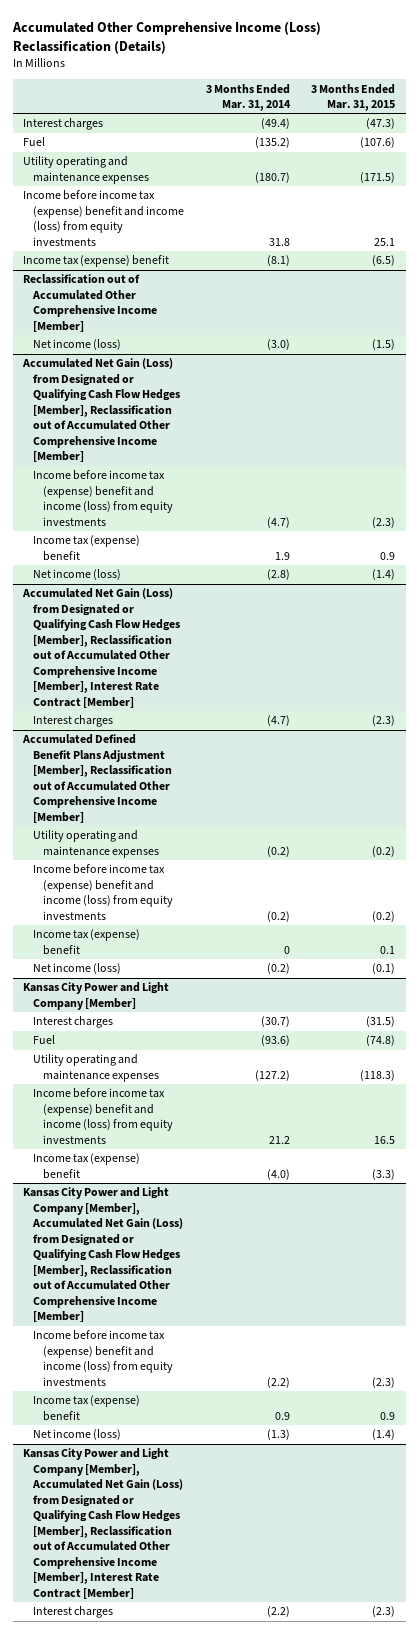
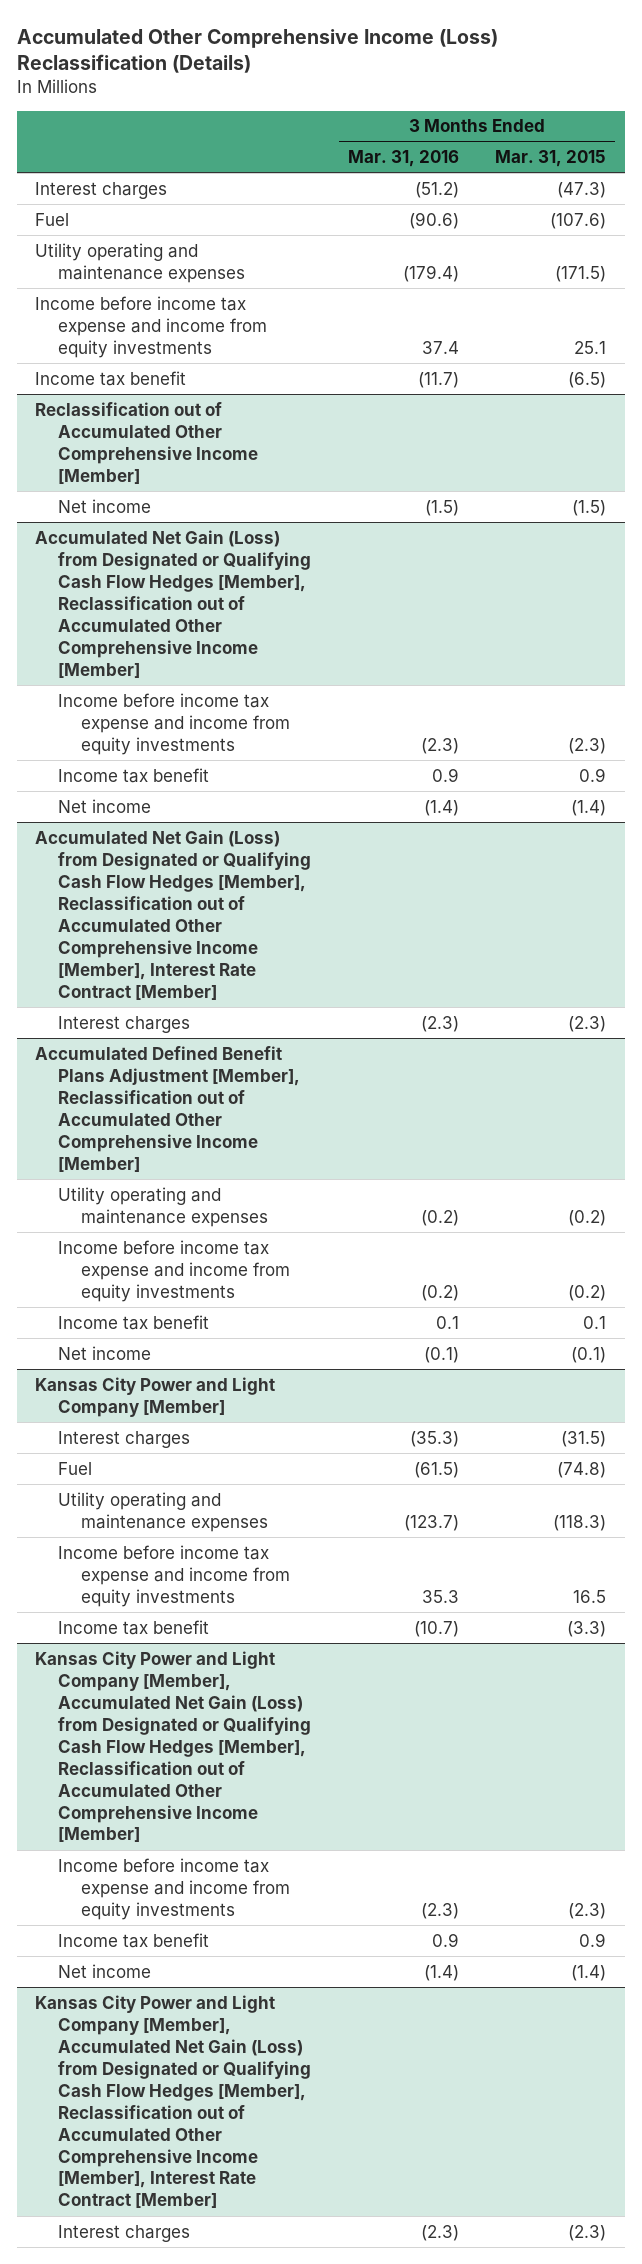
- | 3 Months Ended Mar. 31, 2014 | 3 Months Ended Mar. 31, 2015
+ | 3 Months Ended Mar. 31, 2016 | 3 Months Ended Mar. 31, 2015
- Income before income tax (expense) benefit and income (loss) from equity investments | 31.8 | 25.1
- Income tax (expense) benefit | (8.1) | (6.5)
+ Income before income tax expense and income from equity investments | 37.4 | 25.1
+ Income tax benefit | (11.7) | (6.5)
@ Reclassification out of Accumulated Other Comprehensive Income [Member]
- Net income (loss) | (3.0) | (1.5)
+ Net income | (1.5) | (1.5)
@ Accumulated Net Gain (Loss) from Designated or Qualifying Cash Flow Hedges [Member], Reclassification out of Accumulated Other Comprehensive Income [Member]
- Income before income tax (expense) benefit and income (loss) from equity investments | (4.7) | (2.3)
- Income tax (expense) benefit | 1.9 | 0.9
- Net income (loss) | (2.8) | (1.4)
+ Income before income tax expense and income from equity investments | (2.3) | (2.3)
+ Income tax benefit | 0.9 | 0.9
+ Net income | (1.4) | (1.4)
@ Accumulated Defined Benefit Plans Adjustment [Member], Reclassification out of Accumulated Other Comprehensive Income [Member]
- Income before income tax (expense) benefit and income (loss) from equity investments | (0.2) | (0.2)
- Income tax (expense) benefit | 0 | 0.1
- Net income (loss) | (0.2) | (0.1)
+ Income before income tax expense and income from equity investments | (0.2) | (0.2)
+ Income tax benefit | 0.1 | 0.1
+ Net income | (0.1) | (0.1)
@ Kansas City Power and Light Company [Member]
- Income before income tax (expense) benefit and income (loss) from equity investments | 21.2 | 16.5
- Income tax (expense) benefit | (4.0) | (3.3)
+ Income before income tax expense and income from equity investments | 35.3 | 16.5
+ Income tax benefit | (10.7) | (3.3)
@ Kansas City Power and Light Company [Member], Accumulated Net Gain (Loss) from Designated or Qualifying Cash Flow Hedges [Member], Reclassification out of Accumulated Other Comprehensive Income [Member]
- Income before income tax (expense) benefit and income (loss) from equity investments | (2.2) | (2.3)
- Income tax (expense) benefit | 0.9 | 0.9
- Net income (loss) | (1.3) | (1.4)
+ Income before income tax expense and income from equity investments | (2.3) | (2.3)
+ Income tax benefit | 0.9 | 0.9
+ Net income | (1.4) | (1.4)

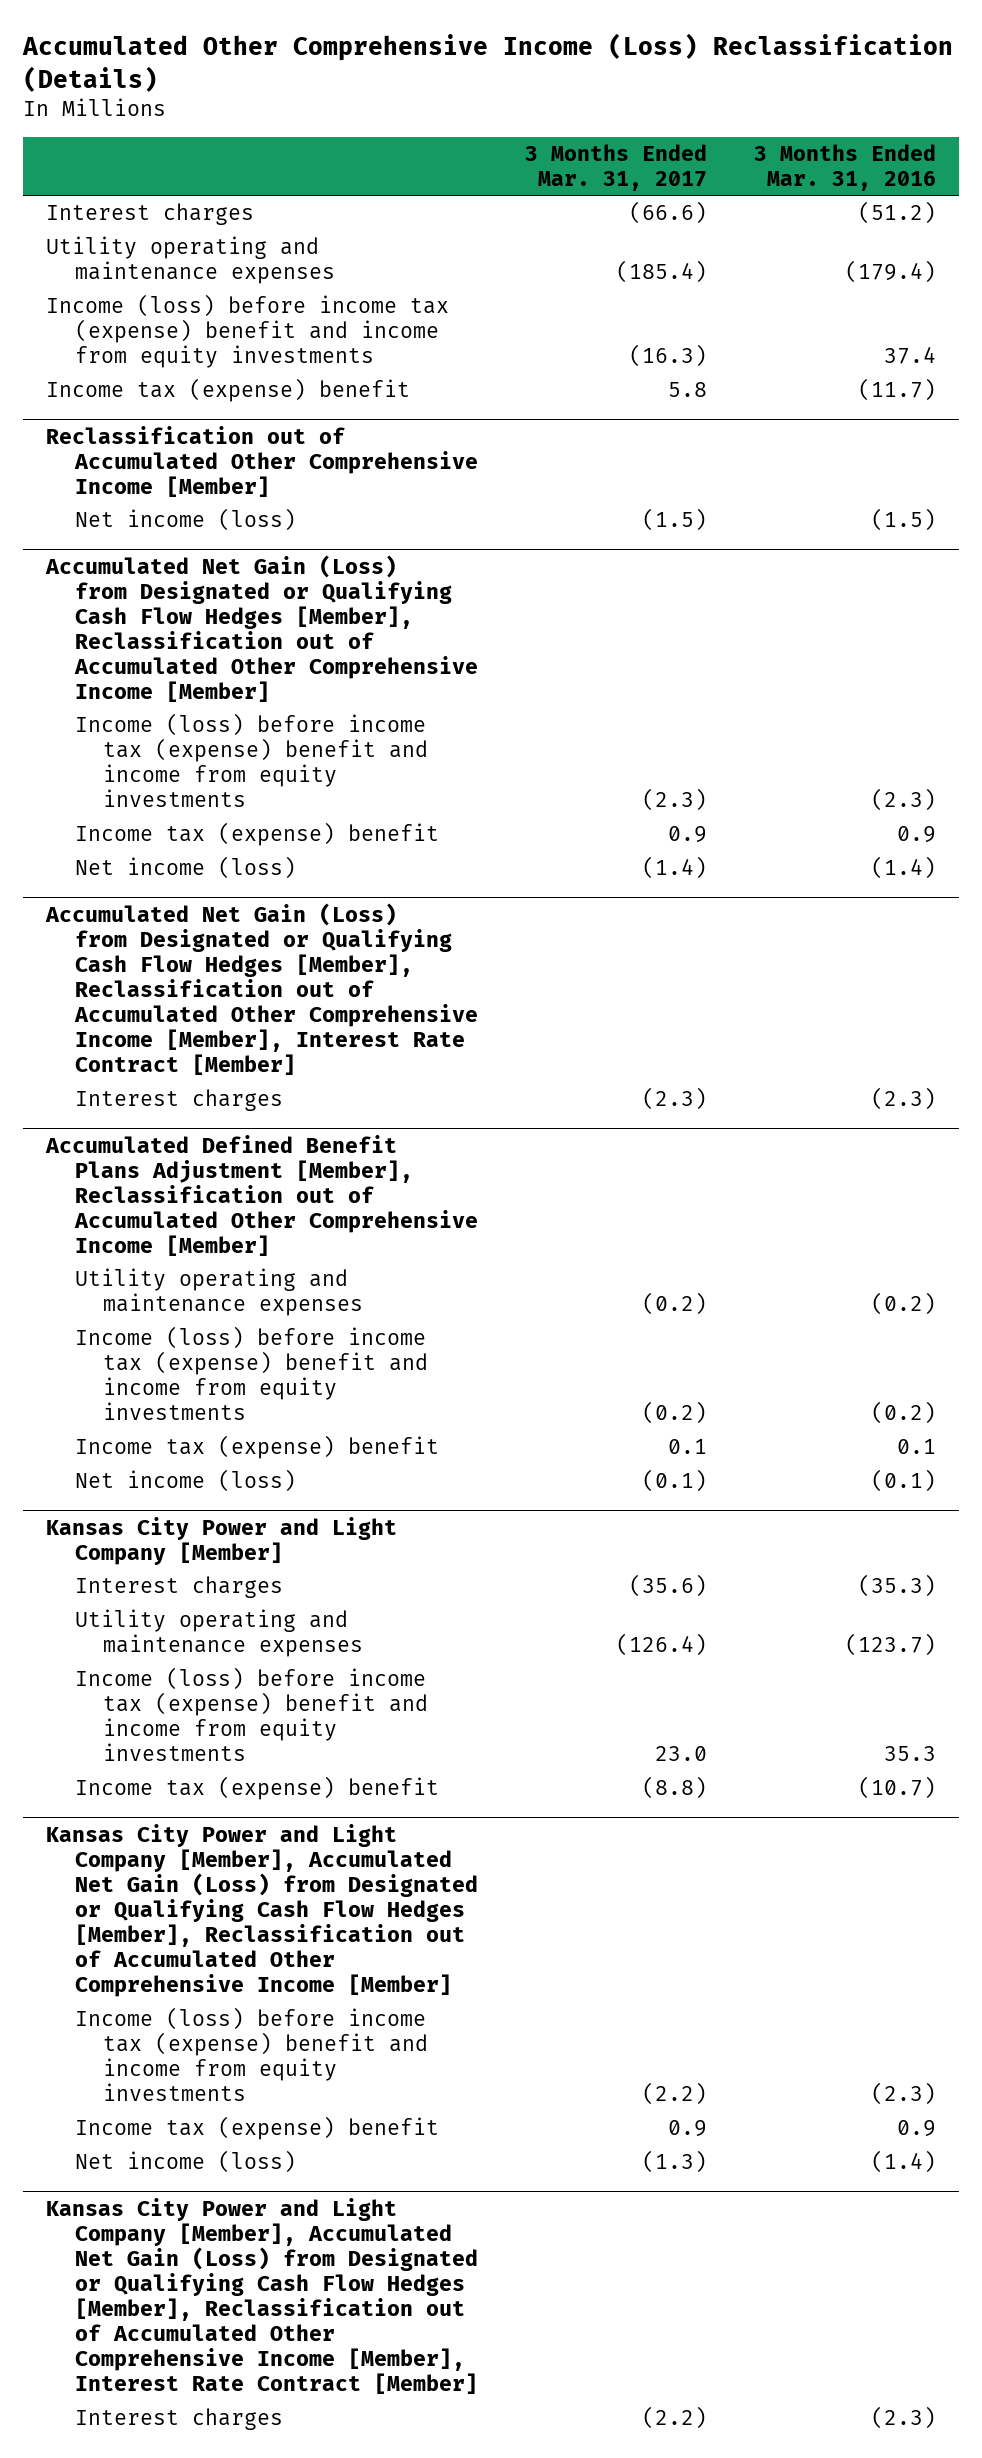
- | 3 Months Ended Mar. 31, 2016 | 3 Months Ended Mar. 31, 2015
+ | 3 Months Ended Mar. 31, 2017 | 3 Months Ended Mar. 31, 2016
- Fuel | (90.6) | (107.6)
- Income before income tax expense and income from equity investments | 37.4 | 25.1
- Income tax benefit | (11.7) | (6.5)
+ Income (loss) before income tax (expense) benefit and income from equity investments | (16.3) | 37.4
+ Income tax (expense) benefit | 5.8 | (11.7)
@ Reclassification out of Accumulated Other Comprehensive Income [Member]
- Net income | (1.5) | (1.5)
+ Net income (loss) | (1.5) | (1.5)
@ Accumulated Net Gain (Loss) from Designated or Qualifying Cash Flow Hedges [Member], Reclassification out of Accumulated Other Comprehensive Income [Member]
- Income before income tax expense and income from equity investments | (2.3) | (2.3)
- Income tax benefit | 0.9 | 0.9
- Net income | (1.4) | (1.4)
+ Income (loss) before income tax (expense) benefit and income from equity investments | (2.3) | (2.3)
+ Income tax (expense) benefit | 0.9 | 0.9
+ Net income (loss) | (1.4) | (1.4)
@ Accumulated Defined Benefit Plans Adjustment [Member], Reclassification out of Accumulated Other Comprehensive Income [Member]
- Income before income tax expense and income from equity investments | (0.2) | (0.2)
- Income tax benefit | 0.1 | 0.1
- Net income | (0.1) | (0.1)
+ Income (loss) before income tax (expense) benefit and income from equity investments | (0.2) | (0.2)
+ Income tax (expense) benefit | 0.1 | 0.1
+ Net income (loss) | (0.1) | (0.1)
@ Kansas City Power and Light Company [Member]
- Fuel | (61.5) | (74.8)
- Income before income tax expense and income from equity investments | 35.3 | 16.5
- Income tax benefit | (10.7) | (3.3)
+ Income (loss) before income tax (expense) benefit and income from equity investments | 23.0 | 35.3
+ Income tax (expense) benefit | (8.8) | (10.7)
@ Kansas City Power and Light Company [Member], Accumulated Net Gain (Loss) from Designated or Qualifying Cash Flow Hedges [Member], Reclassification out of Accumulated Other Comprehensive Income [Member]
- Income before income tax expense and income from equity investments | (2.3) | (2.3)
- Income tax benefit | 0.9 | 0.9
- Net income | (1.4) | (1.4)
+ Income (loss) before income tax (expense) benefit and income from equity investments | (2.2) | (2.3)
+ Income tax (expense) benefit | 0.9 | 0.9
+ Net income (loss) | (1.3) | (1.4)

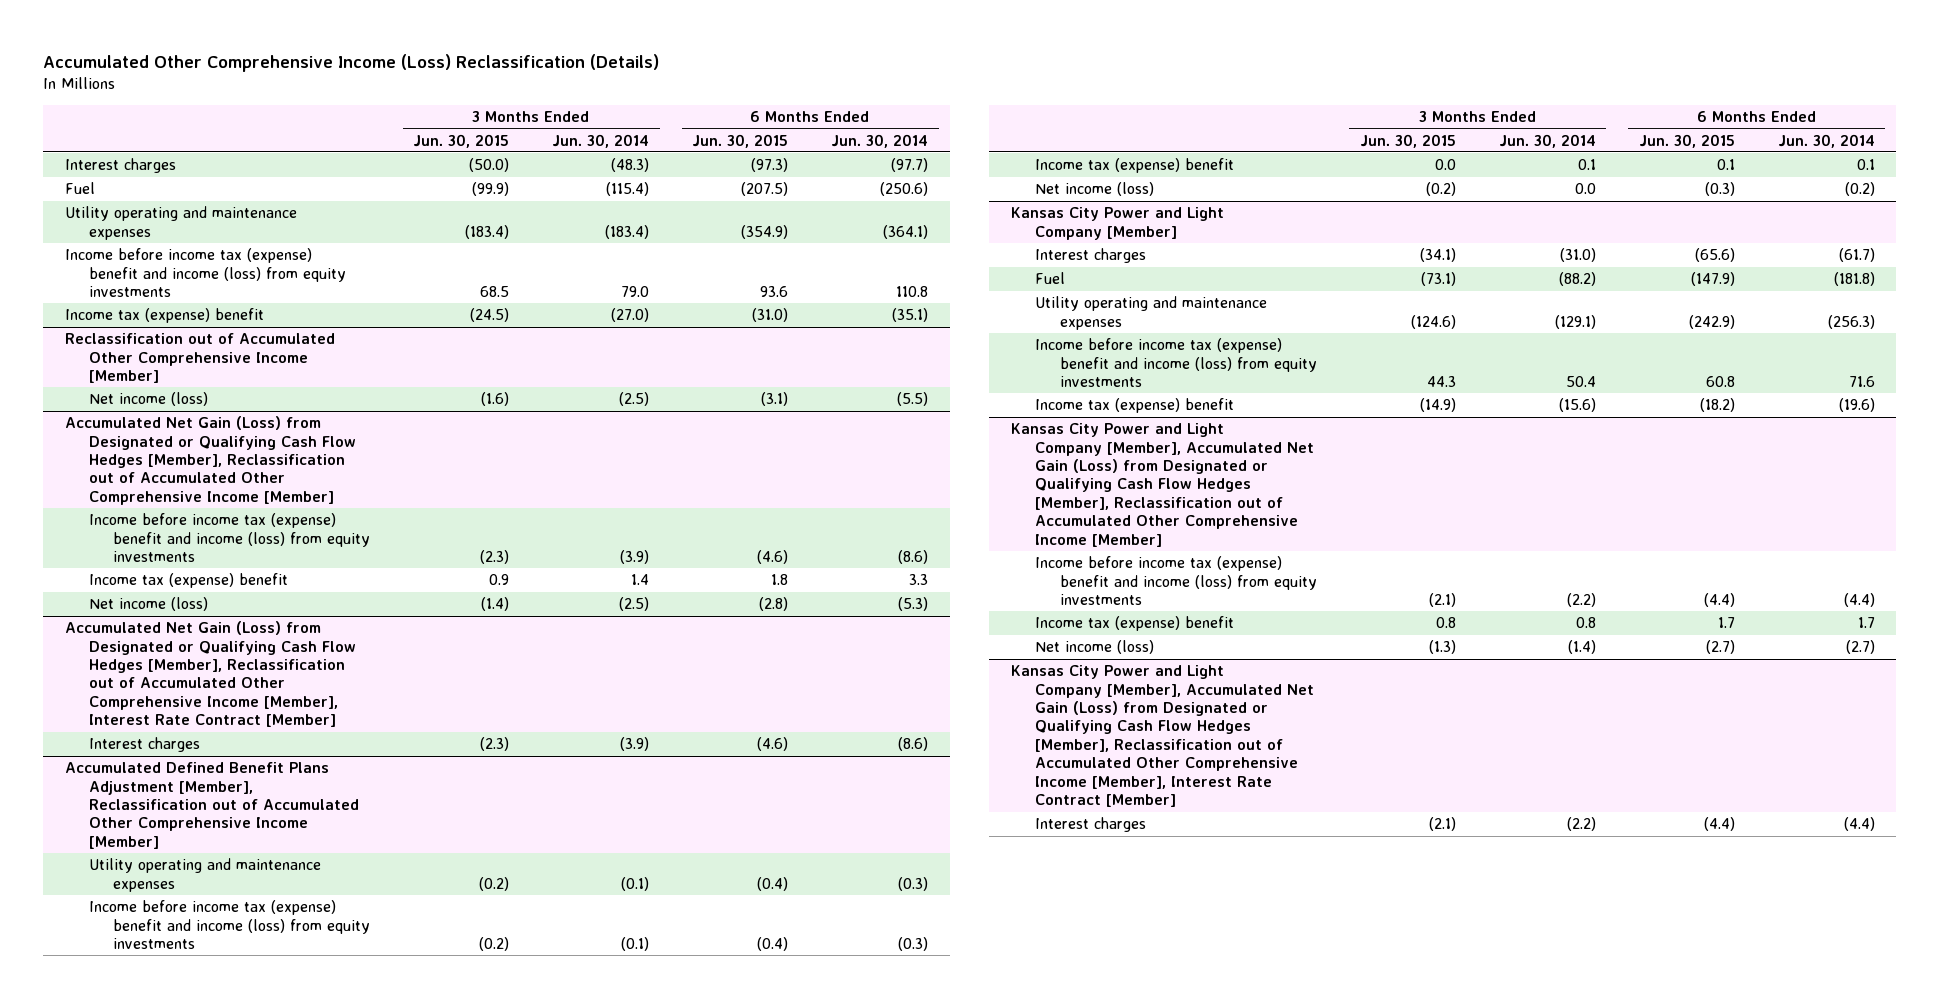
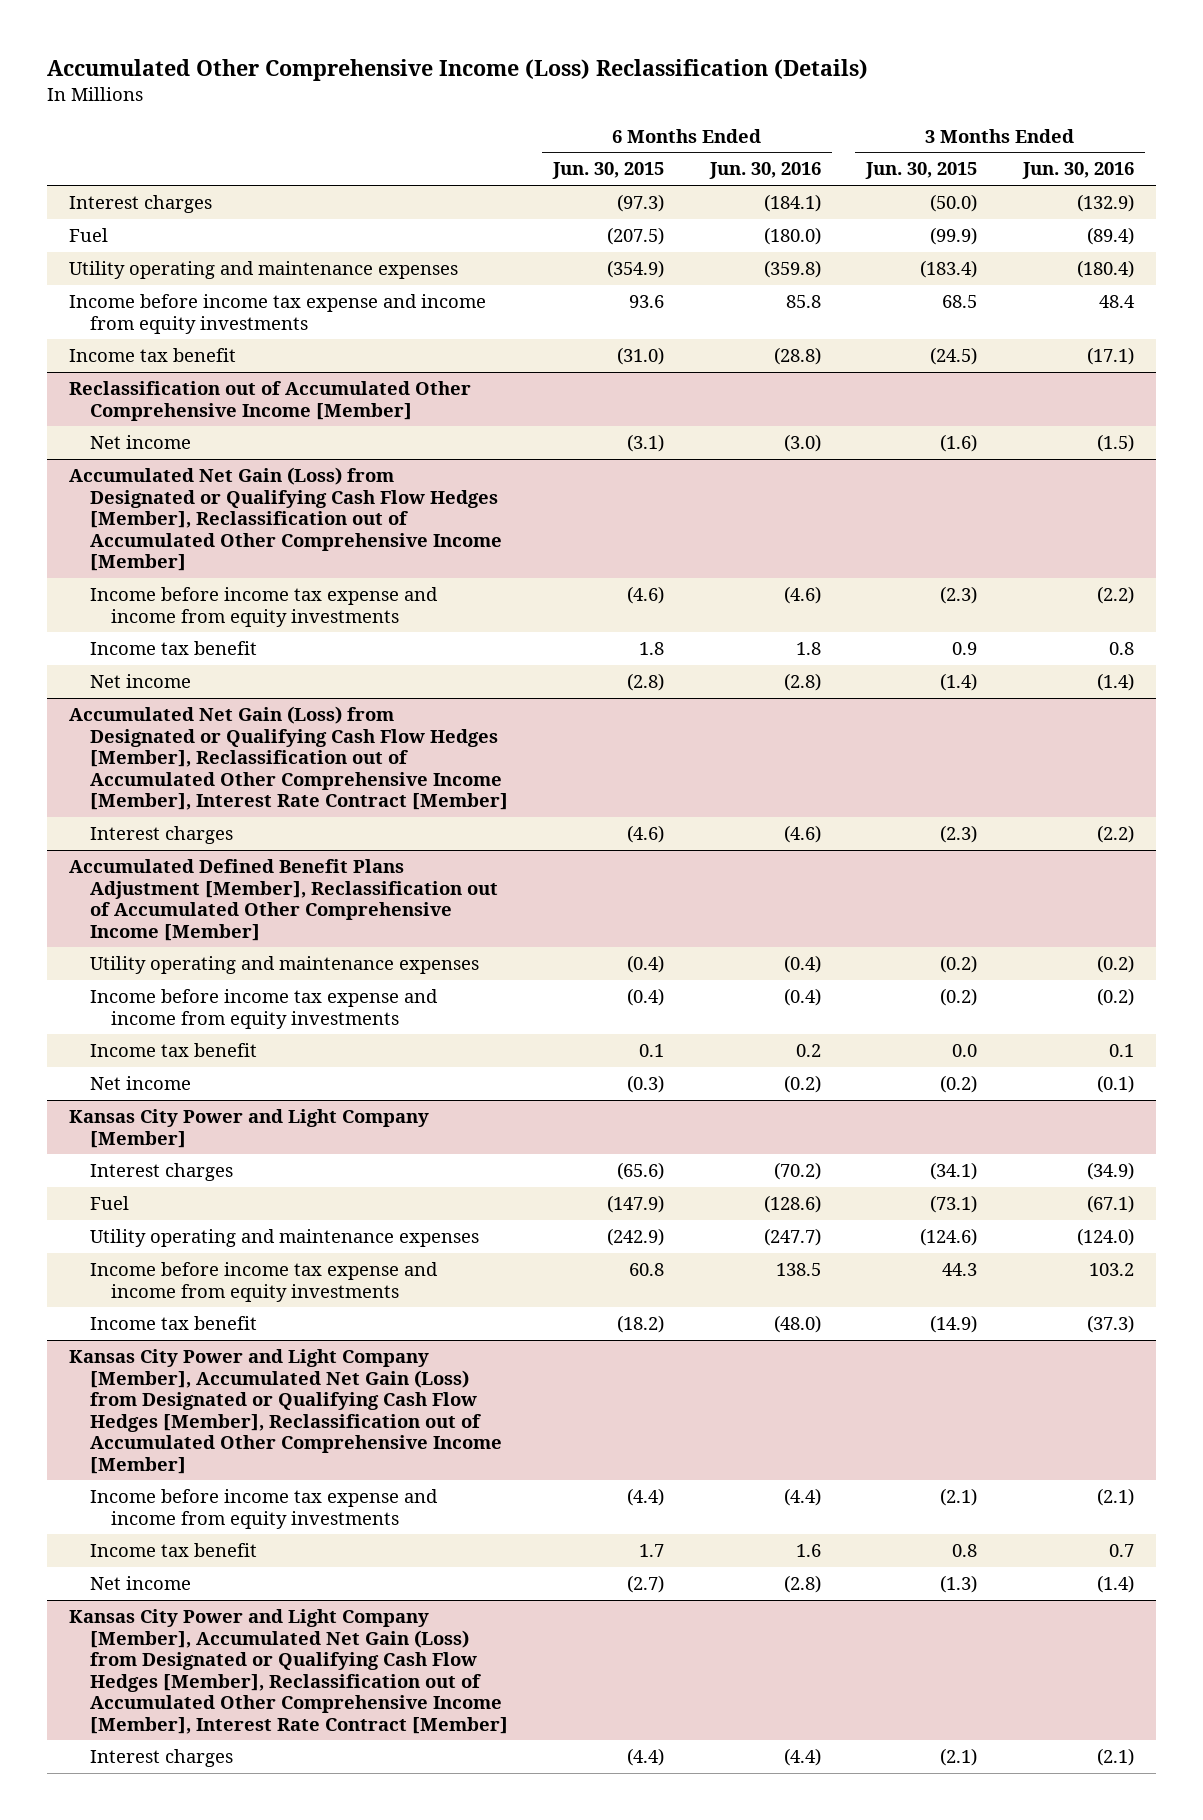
- | 3 Months Ended Jun. 30, 2015 | 3 Months Ended Jun. 30, 2014 | 6 Months Ended Jun. 30, 2015 | 6 Months Ended Jun. 30, 2014
+ | 6 Months Ended Jun. 30, 2015 | 6 Months Ended Jun. 30, 2016 | 3 Months Ended Jun. 30, 2015 | 3 Months Ended Jun. 30, 2016
- Income before income tax (expense) benefit and income (loss) from equity investments | 68.5 | 79.0 | 93.6 | 110.8
- Income tax (expense) benefit | (24.5) | (27.0) | (31.0) | (35.1)
+ Income before income tax expense and income from equity investments | 93.6 | 85.8 | 68.5 | 48.4
+ Income tax benefit | (31.0) | (28.8) | (24.5) | (17.1)
@ Reclassification out of Accumulated Other Comprehensive Income [Member]
- Net income (loss) | (1.6) | (2.5) | (3.1) | (5.5)
+ Net income | (3.1) | (3.0) | (1.6) | (1.5)
@ Accumulated Net Gain (Loss) from Designated or Qualifying Cash Flow Hedges [Member], Reclassification out of Accumulated Other Comprehensive Income [Member]
- Income before income tax (expense) benefit and income (loss) from equity investments | (2.3) | (3.9) | (4.6) | (8.6)
- Income tax (expense) benefit | 0.9 | 1.4 | 1.8 | 3.3
- Net income (loss) | (1.4) | (2.5) | (2.8) | (5.3)
+ Income before income tax expense and income from equity investments | (4.6) | (4.6) | (2.3) | (2.2)
+ Income tax benefit | 1.8 | 1.8 | 0.9 | 0.8
+ Net income | (2.8) | (2.8) | (1.4) | (1.4)
@ Accumulated Defined Benefit Plans Adjustment [Member], Reclassification out of Accumulated Other Comprehensive Income [Member]
- Income before income tax (expense) benefit and income (loss) from equity investments | (0.2) | (0.1) | (0.4) | (0.3)
- Income tax (expense) benefit | 0.0 | 0.1 | 0.1 | 0.1
- Net income (loss) | (0.2) | 0.0 | (0.3) | (0.2)
+ Income before income tax expense and income from equity investments | (0.4) | (0.4) | (0.2) | (0.2)
+ Income tax benefit | 0.1 | 0.2 | 0.0 | 0.1
+ Net income | (0.3) | (0.2) | (0.2) | (0.1)
@ Kansas City Power and Light Company [Member]
- Income before income tax (expense) benefit and income (loss) from equity investments | 44.3 | 50.4 | 60.8 | 71.6
- Income tax (expense) benefit | (14.9) | (15.6) | (18.2) | (19.6)
+ Income before income tax expense and income from equity investments | 60.8 | 138.5 | 44.3 | 103.2
+ Income tax benefit | (18.2) | (48.0) | (14.9) | (37.3)
@ Kansas City Power and Light Company [Member], Accumulated Net Gain (Loss) from Designated or Qualifying Cash Flow Hedges [Member], Reclassification out of Accumulated Other Comprehensive Income [Member]
- Income before income tax (expense) benefit and income (loss) from equity investments | (2.1) | (2.2) | (4.4) | (4.4)
- Income tax (expense) benefit | 0.8 | 0.8 | 1.7 | 1.7
- Net income (loss) | (1.3) | (1.4) | (2.7) | (2.7)
+ Income before income tax expense and income from equity investments | (4.4) | (4.4) | (2.1) | (2.1)
+ Income tax benefit | 1.7 | 1.6 | 0.8 | 0.7
+ Net income | (2.7) | (2.8) | (1.3) | (1.4)

